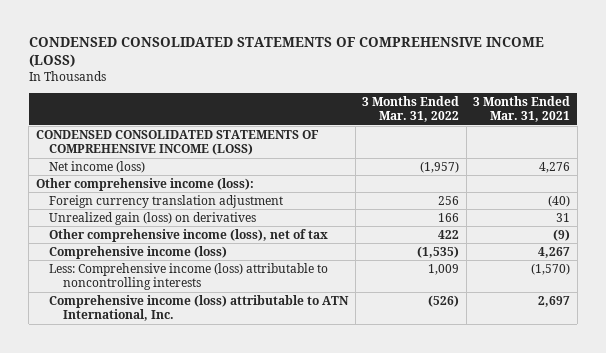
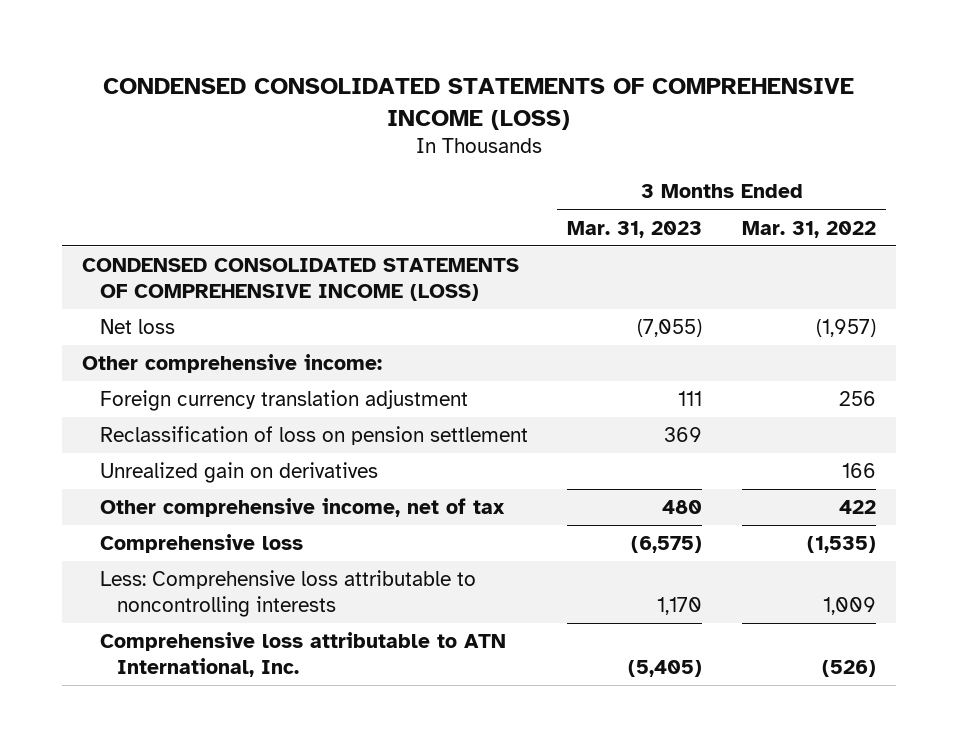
- | 3 Months Ended Mar. 31, 2022 | 3 Months Ended Mar. 31, 2021
+ | 3 Months Ended Mar. 31, 2023 | 3 Months Ended Mar. 31, 2022
- Net income (loss) | (1,957) | 4,276
- Other comprehensive income (loss):
+ Net loss | (7,055) | (1,957)
+ Other comprehensive income:
- Unrealized gain (loss) on derivatives | 166 | 31
- Other comprehensive income (loss), net of tax | 422 | (9)
- Comprehensive income (loss) | (1,535) | 4,267
- Less: Comprehensive income (loss) attributable to noncontrolling interests | 1,009 | (1,570)
- Comprehensive income (loss) attributable to ATN International, Inc. | (526) | 2,697
+ Reclassification of loss on pension settlement | 369 |
+ Unrealized gain on derivatives | | 166
+ Other comprehensive income, net of tax | 480 | 422
+ Comprehensive loss | (6,575) | (1,535)
+ Less: Comprehensive loss attributable to noncontrolling interests | 1,170 | 1,009
+ Comprehensive loss attributable to ATN International, Inc. | (5,405) | (526)

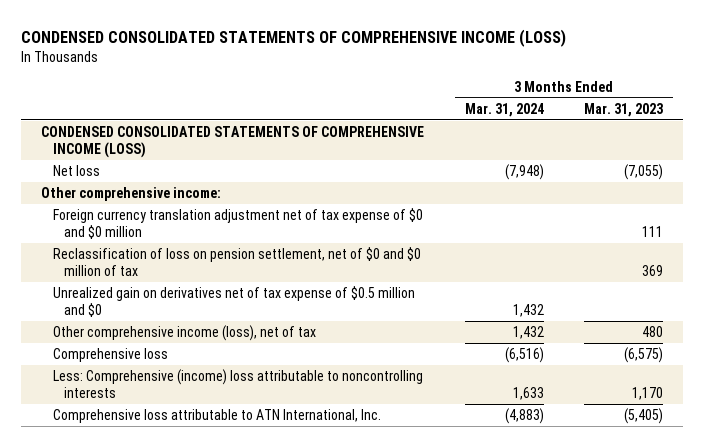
- | 3 Months Ended Mar. 31, 2023 | 3 Months Ended Mar. 31, 2022
+ | 3 Months Ended Mar. 31, 2024 | 3 Months Ended Mar. 31, 2023
- Foreign currency translation adjustment | 111 | 256
- Reclassification of loss on pension settlement | 369 |
- Unrealized gain on derivatives | | 166
- Other comprehensive income, net of tax | 480 | 422
+ Foreign currency translation adjustment net of tax expense of $0 and $0 million | | 111
+ Reclassification of loss on pension settlement, net of $0 and $0 million of tax | | 369
+ Unrealized gain on derivatives net of tax expense of $0.5 million and $0 | 1,432 |
+ Other comprehensive income (loss), net of tax | 1,432 | 480
- Less: Comprehensive loss attributable to noncontrolling interests | 1,170 | 1,009
+ Less: Comprehensive (income) loss attributable to noncontrolling interests | 1,633 | 1,170

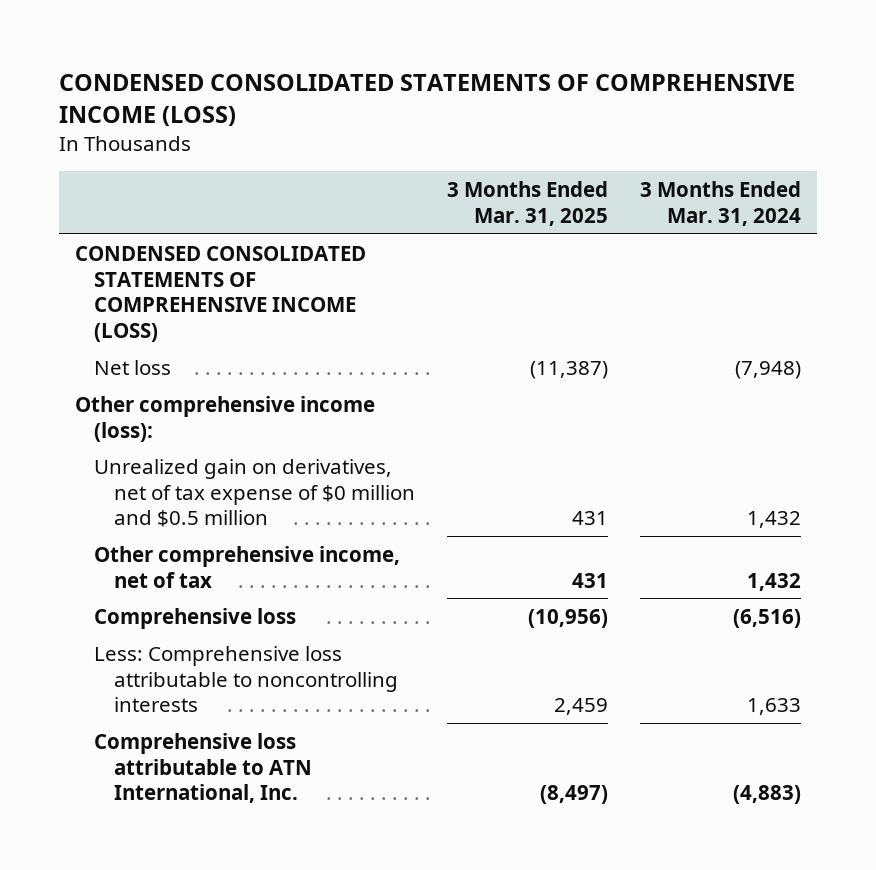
- | 3 Months Ended Mar. 31, 2024 | 3 Months Ended Mar. 31, 2023
+ | 3 Months Ended Mar. 31, 2025 | 3 Months Ended Mar. 31, 2024
- Other comprehensive income:
- Foreign currency translation adjustment net of tax expense of $0 and $0 million | | 111
- Reclassification of loss on pension settlement, net of $0 and $0 million of tax | | 369
- Unrealized gain on derivatives net of tax expense of $0.5 million and $0 | 1,432 |
- Other comprehensive income (loss), net of tax | 1,432 | 480
+ Other comprehensive income (loss):
+ Unrealized gain on derivatives, net of tax expense of $0 million and $0.5 million | 431 | 1,432
+ Other comprehensive income, net of tax | 431 | 1,432
- Less: Comprehensive (income) loss attributable to noncontrolling interests | 1,633 | 1,170
+ Less: Comprehensive loss attributable to noncontrolling interests | 2,459 | 1,633

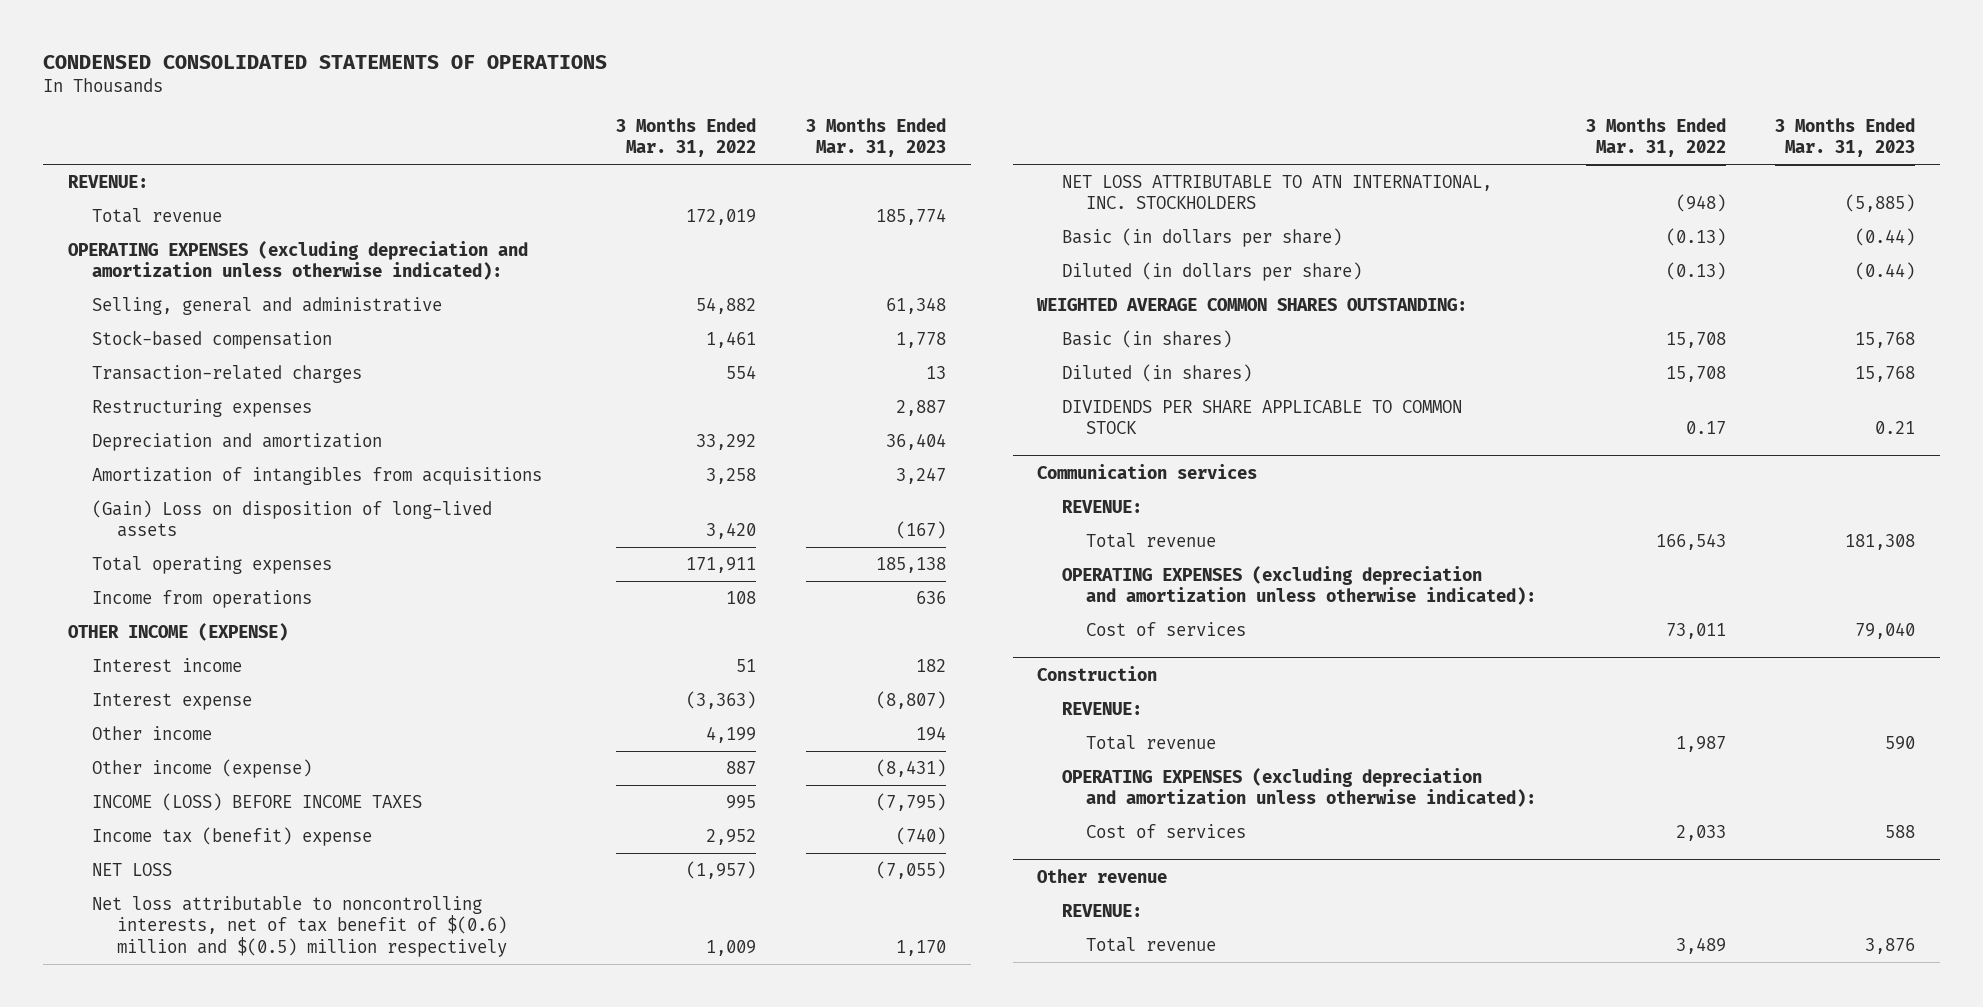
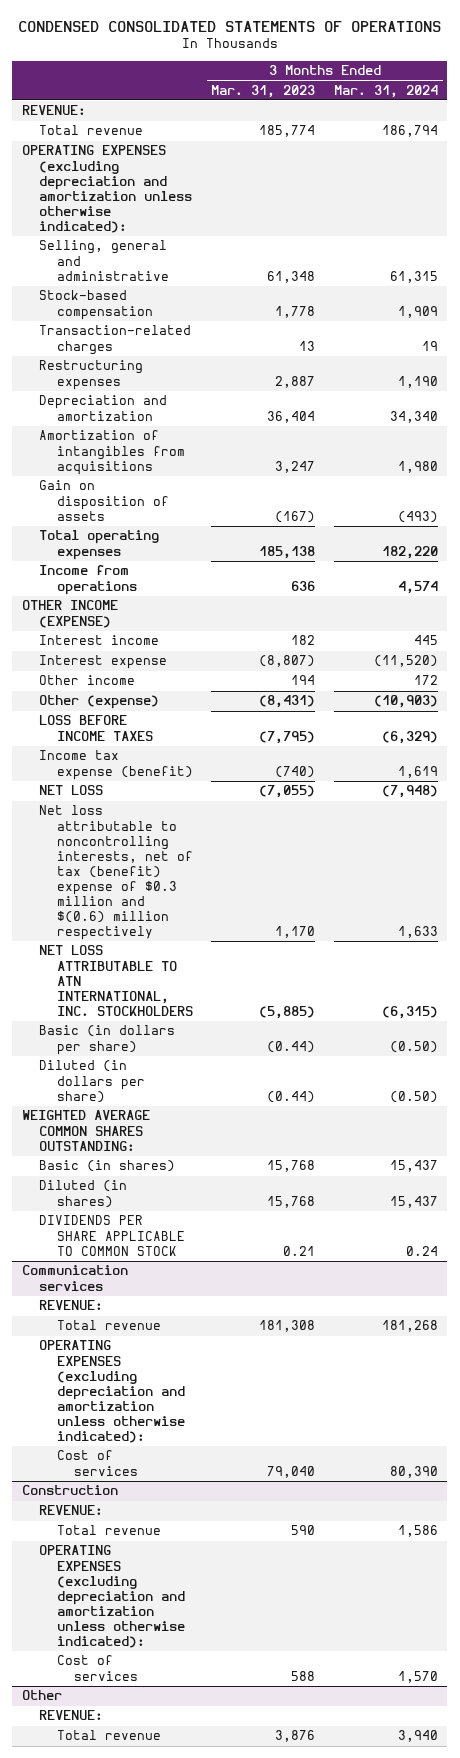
- | 3 Months Ended Mar. 31, 2022 | 3 Months Ended Mar. 31, 2023
+ | 3 Months Ended Mar. 31, 2023 | 3 Months Ended Mar. 31, 2024
- (Gain) Loss on disposition of long-lived assets | 3,420 | (167)
+ Gain on disposition of assets | (167) | (493)
- Other income (expense) | 887 | (8,431)
- INCOME (LOSS) BEFORE INCOME TAXES | 995 | (7,795)
- Income tax (benefit) expense | 2,952 | (740)
+ Other (expense) | (8,431) | (10,903)
+ LOSS BEFORE INCOME TAXES | (7,795) | (6,329)
+ Income tax expense (benefit) | (740) | 1,619
- Net loss attributable to noncontrolling interests, net of tax benefit of $(0.6) million and $(0.5) million respectively | 1,009 | 1,170
+ Net loss attributable to noncontrolling interests, net of tax (benefit) expense of $0.3 million and $(0.6) million respectively | 1,170 | 1,633
- Other revenue
+ Other

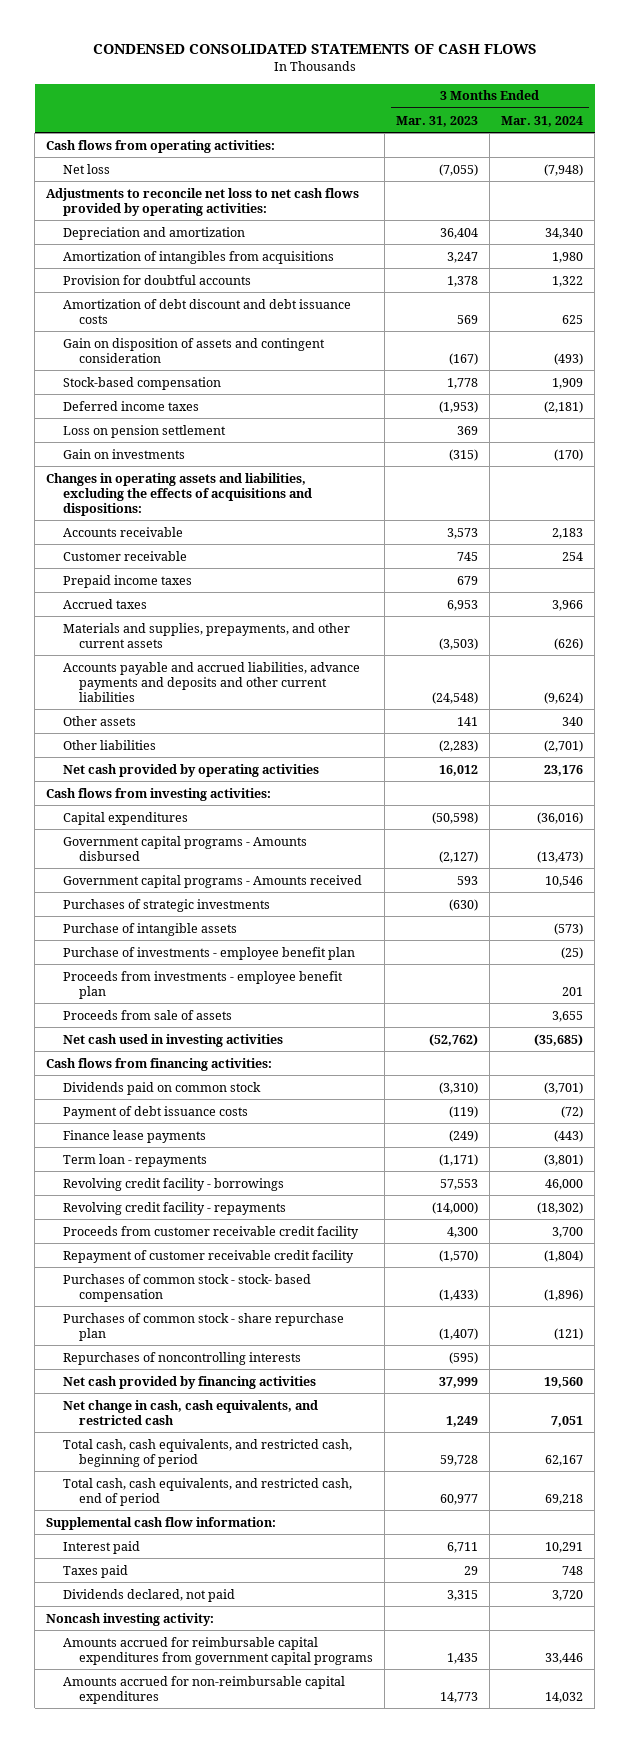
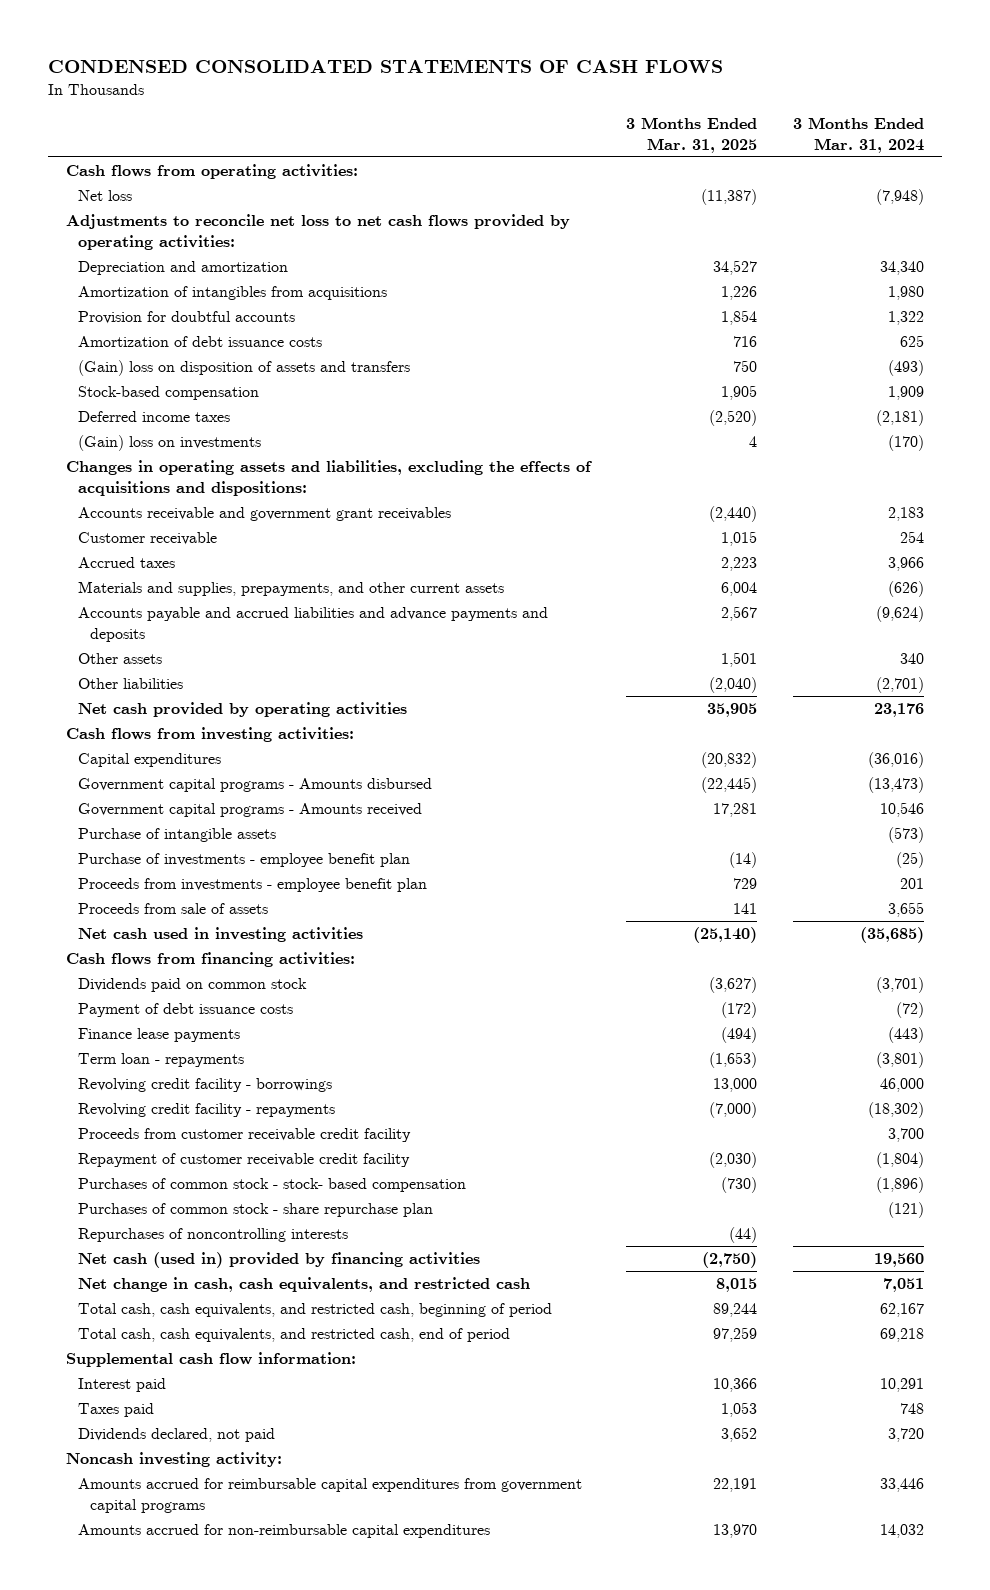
- | 3 Months Ended Mar. 31, 2023 | 3 Months Ended Mar. 31, 2024
+ | 3 Months Ended Mar. 31, 2025 | 3 Months Ended Mar. 31, 2024
- Amortization of debt discount and debt issuance costs | 569 | 625
- Gain on disposition of assets and contingent consideration | (167) | (493)
+ Amortization of debt issuance costs | 716 | 625
+ (Gain) loss on disposition of assets and transfers | 750 | (493)
- Loss on pension settlement | 369 |
- Gain on investments | (315) | (170)
+ (Gain) loss on investments | 4 | (170)
- Accounts receivable | 3,573 | 2,183
+ Accounts receivable and government grant receivables | (2,440) | 2,183
- Prepaid income taxes | 679 |
- Accounts payable and accrued liabilities, advance payments and deposits and other current liabilities | (24,548) | (9,624)
+ Accounts payable and accrued liabilities and advance payments and deposits | 2,567 | (9,624)
- Purchases of strategic investments | (630) |
- Net cash provided by financing activities | 37,999 | 19,560
+ Net cash (used in) provided by financing activities | (2,750) | 19,560

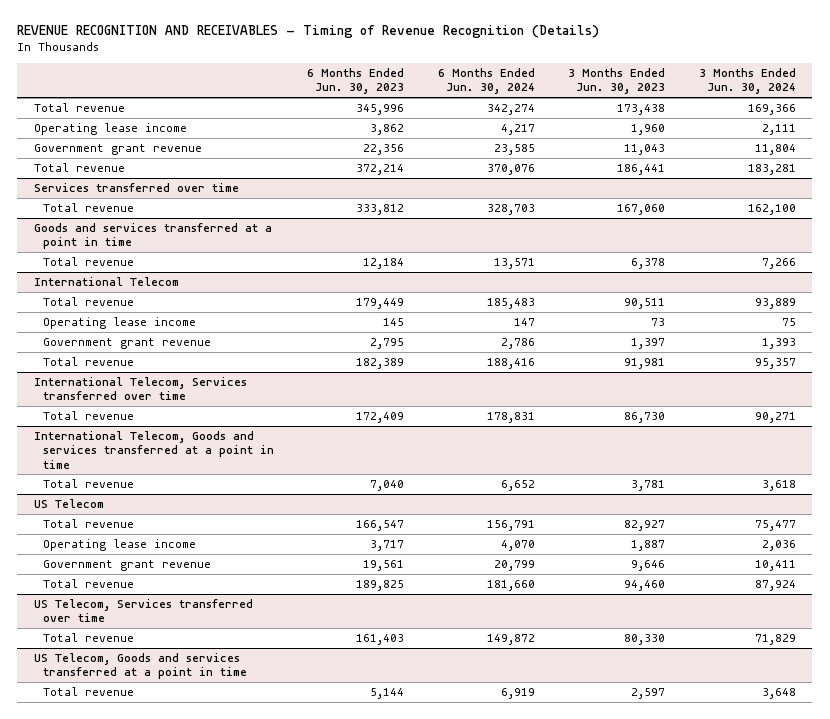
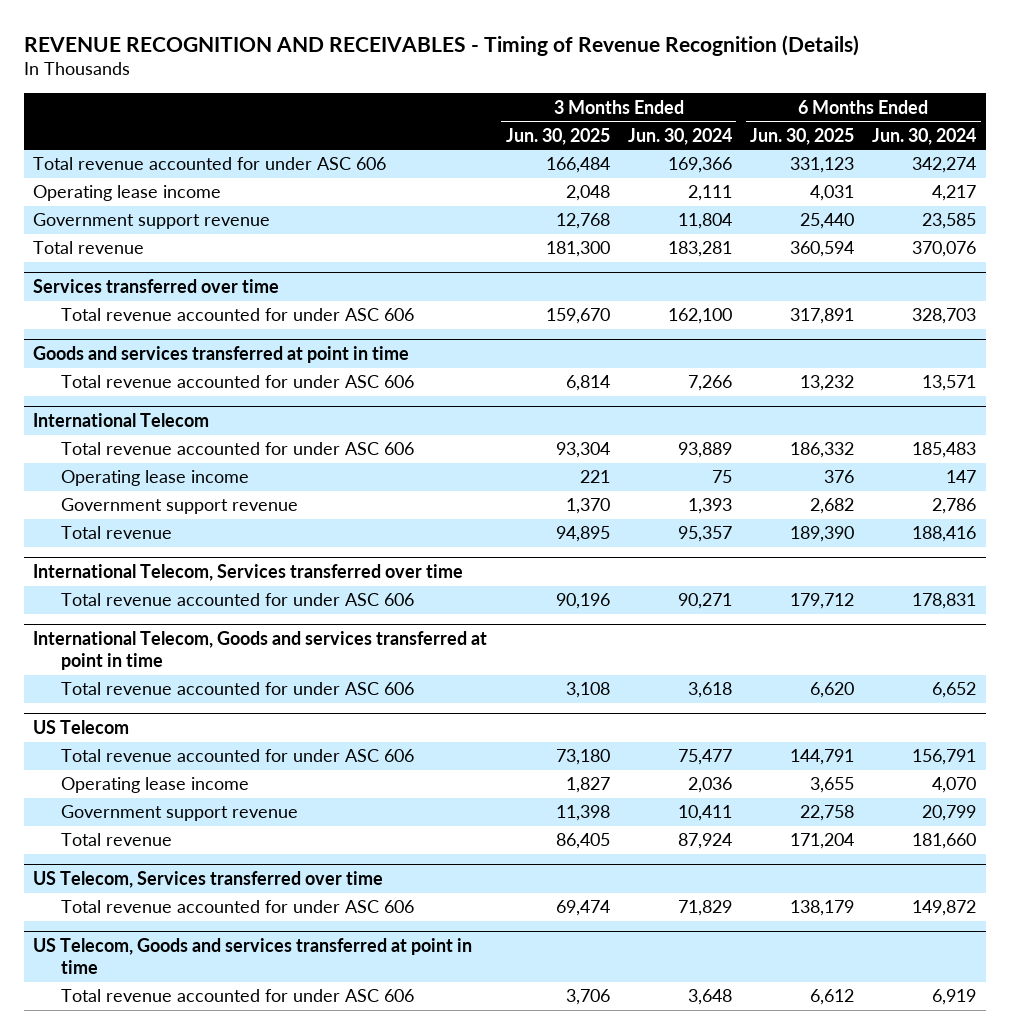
- | 6 Months Ended Jun. 30, 2023 | 6 Months Ended Jun. 30, 2024 | 3 Months Ended Jun. 30, 2023 | 3 Months Ended Jun. 30, 2024
+ | 3 Months Ended Jun. 30, 2025 | 3 Months Ended Jun. 30, 2024 | 6 Months Ended Jun. 30, 2025 | 6 Months Ended Jun. 30, 2024
- Total revenue | 345,996 | 342,274 | 173,438 | 169,366
+ Total revenue accounted for under ASC 606 | 166,484 | 169,366 | 331,123 | 342,274
- Government grant revenue | 22,356 | 23,585 | 11,043 | 11,804
+ Government support revenue | 12,768 | 11,804 | 25,440 | 23,585
@ Services transferred over time
- Total revenue | 333,812 | 328,703 | 167,060 | 162,100
- Goods and services transferred at a point in time
- Total revenue | 12,184 | 13,571 | 6,378 | 7,266
@ Services transferred over time
+ Total revenue accounted for under ASC 606 | 159,670 | 162,100 | 317,891 | 328,703
+ Goods and services transferred at point in time
+ Total revenue accounted for under ASC 606 | 6,814 | 7,266 | 13,232 | 13,571
@ International Telecom
- Total revenue | 179,449 | 185,483 | 90,511 | 93,889
+ Total revenue accounted for under ASC 606 | 93,304 | 93,889 | 186,332 | 185,483
- Government grant revenue | 2,795 | 2,786 | 1,397 | 1,393
+ Government support revenue | 1,370 | 1,393 | 2,682 | 2,786
@ International Telecom, Services transferred over time
- Total revenue | 172,409 | 178,831 | 86,730 | 90,271
- International Telecom, Goods and services transferred at a point in time
- Total revenue | 7,040 | 6,652 | 3,781 | 3,618
@ International Telecom, Services transferred over time
+ Total revenue accounted for under ASC 606 | 90,196 | 90,271 | 179,712 | 178,831
+ International Telecom, Goods and services transferred at point in time
+ Total revenue accounted for under ASC 606 | 3,108 | 3,618 | 6,620 | 6,652
@ US Telecom
- Total revenue | 166,547 | 156,791 | 82,927 | 75,477
+ Total revenue accounted for under ASC 606 | 73,180 | 75,477 | 144,791 | 156,791
- Government grant revenue | 19,561 | 20,799 | 9,646 | 10,411
+ Government support revenue | 11,398 | 10,411 | 22,758 | 20,799
@ US Telecom, Services transferred over time
- Total revenue | 161,403 | 149,872 | 80,330 | 71,829
- US Telecom, Goods and services transferred at a point in time
- Total revenue | 5,144 | 6,919 | 2,597 | 3,648
@ US Telecom, Services transferred over time
+ Total revenue accounted for under ASC 606 | 69,474 | 71,829 | 138,179 | 149,872
+ US Telecom, Goods and services transferred at point in time
+ Total revenue accounted for under ASC 606 | 3,706 | 3,648 | 6,612 | 6,919

